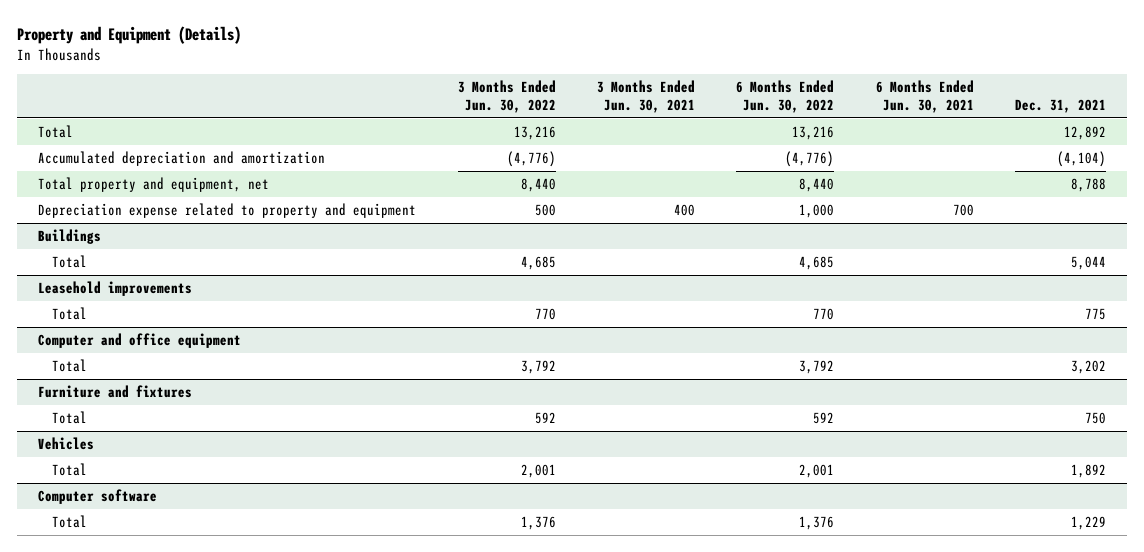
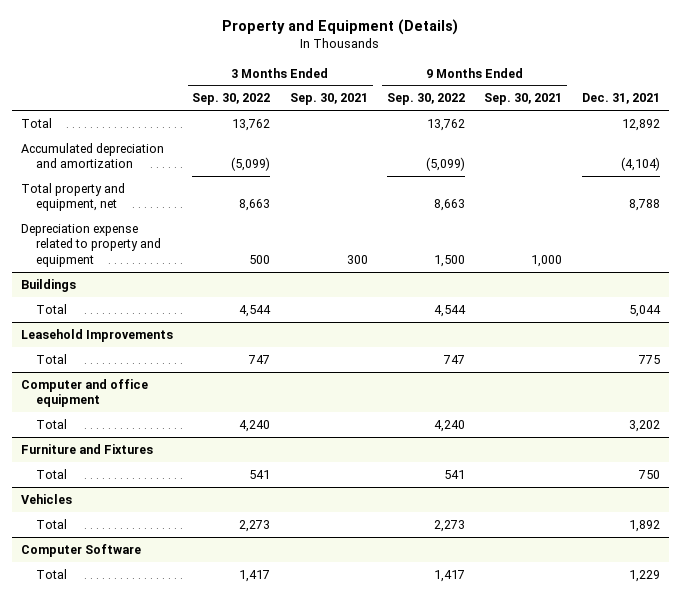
- | 3 Months Ended Jun. 30, 2022 | 3 Months Ended Jun. 30, 2021 | 6 Months Ended Jun. 30, 2022 | 6 Months Ended Jun. 30, 2021 | Dec. 31, 2021
+ | 3 Months Ended Sep. 30, 2022 | 3 Months Ended Sep. 30, 2021 | 9 Months Ended Sep. 30, 2022 | 9 Months Ended Sep. 30, 2021 | Dec. 31, 2021
- Leasehold improvements
+ Leasehold Improvements
- Furniture and fixtures
+ Furniture and Fixtures
- Computer software
+ Computer Software

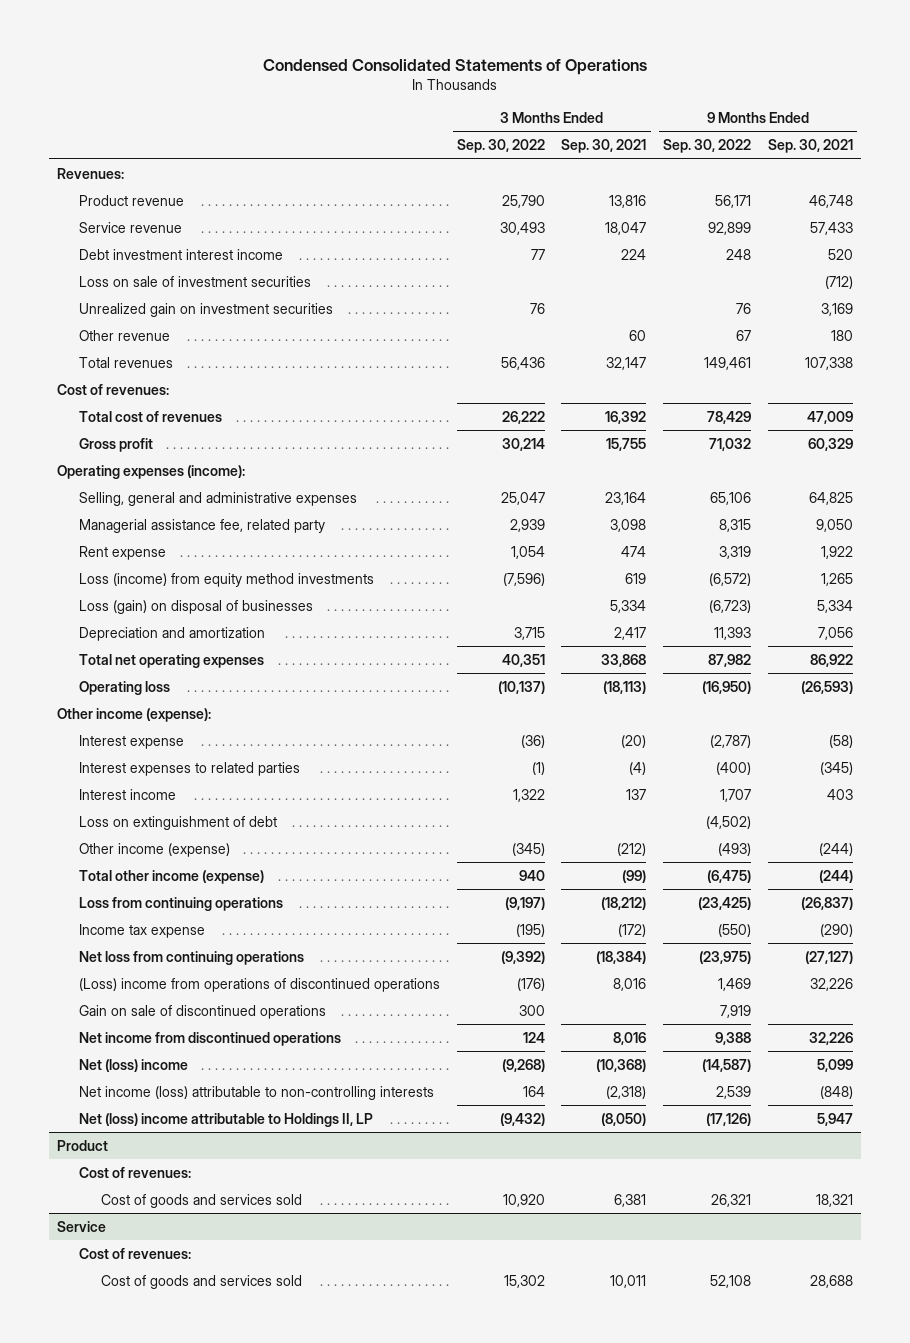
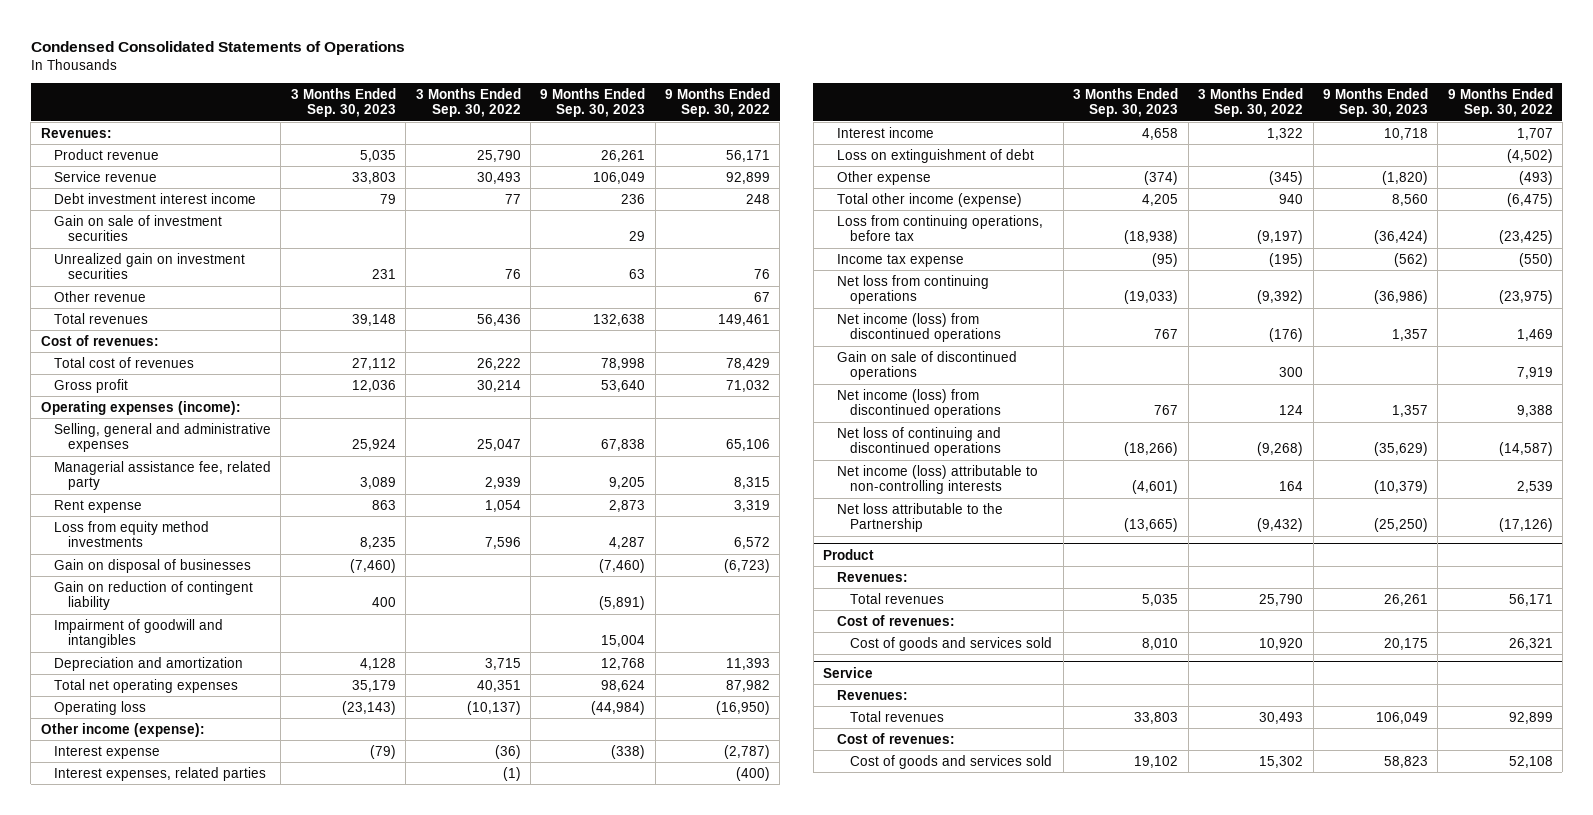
- | 3 Months Ended Sep. 30, 2022 | 3 Months Ended Sep. 30, 2021 | 9 Months Ended Sep. 30, 2022 | 9 Months Ended Sep. 30, 2021
+ | 3 Months Ended Sep. 30, 2023 | 3 Months Ended Sep. 30, 2022 | 9 Months Ended Sep. 30, 2023 | 9 Months Ended Sep. 30, 2022
- Loss on sale of investment securities | | | | (712)
+ Gain on sale of investment securities | | | 29 |
- Loss (income) from equity method investments | (7,596) | 619 | (6,572) | 1,265
- Loss (gain) on disposal of businesses | | 5,334 | (6,723) | 5,334
+ Loss from equity method investments | 8,235 | 7,596 | 4,287 | 6,572
+ Gain on disposal of businesses | (7,460) | | (7,460) | (6,723)
+ Gain on reduction of contingent liability | 400 | | (5,891) |
+ Impairment of goodwill and intangibles | | | 15,004 |
- Interest expenses to related parties | (1) | (4) | (400) | (345)
+ Interest expenses, related parties | | (1) | | (400)
- Other income (expense) | (345) | (212) | (493) | (244)
+ Other expense | (374) | (345) | (1,820) | (493)
- Loss from continuing operations | (9,197) | (18,212) | (23,425) | (26,837)
+ Loss from continuing operations, before tax | (18,938) | (9,197) | (36,424) | (23,425)
- (Loss) income from operations of discontinued operations | (176) | 8,016 | 1,469 | 32,226
+ Net income (loss) from discontinued operations | 767 | (176) | 1,357 | 1,469
- Net income from discontinued operations | 124 | 8,016 | 9,388 | 32,226
- Net (loss) income | (9,268) | (10,368) | (14,587) | 5,099
+ Net income (loss) from discontinued operations | 767 | 124 | 1,357 | 9,388
+ Net loss of continuing and discontinued operations | (18,266) | (9,268) | (35,629) | (14,587)
- Net (loss) income attributable to Holdings II, LP | (9,432) | (8,050) | (17,126) | 5,947
+ Net loss attributable to the Partnership | (13,665) | (9,432) | (25,250) | (17,126)
@ Product
+ Revenues:
+ Total revenues | 5,035 | 25,790 | 26,261 | 56,171
@ Service
+ Revenues:
+ Total revenues | 33,803 | 30,493 | 106,049 | 92,899

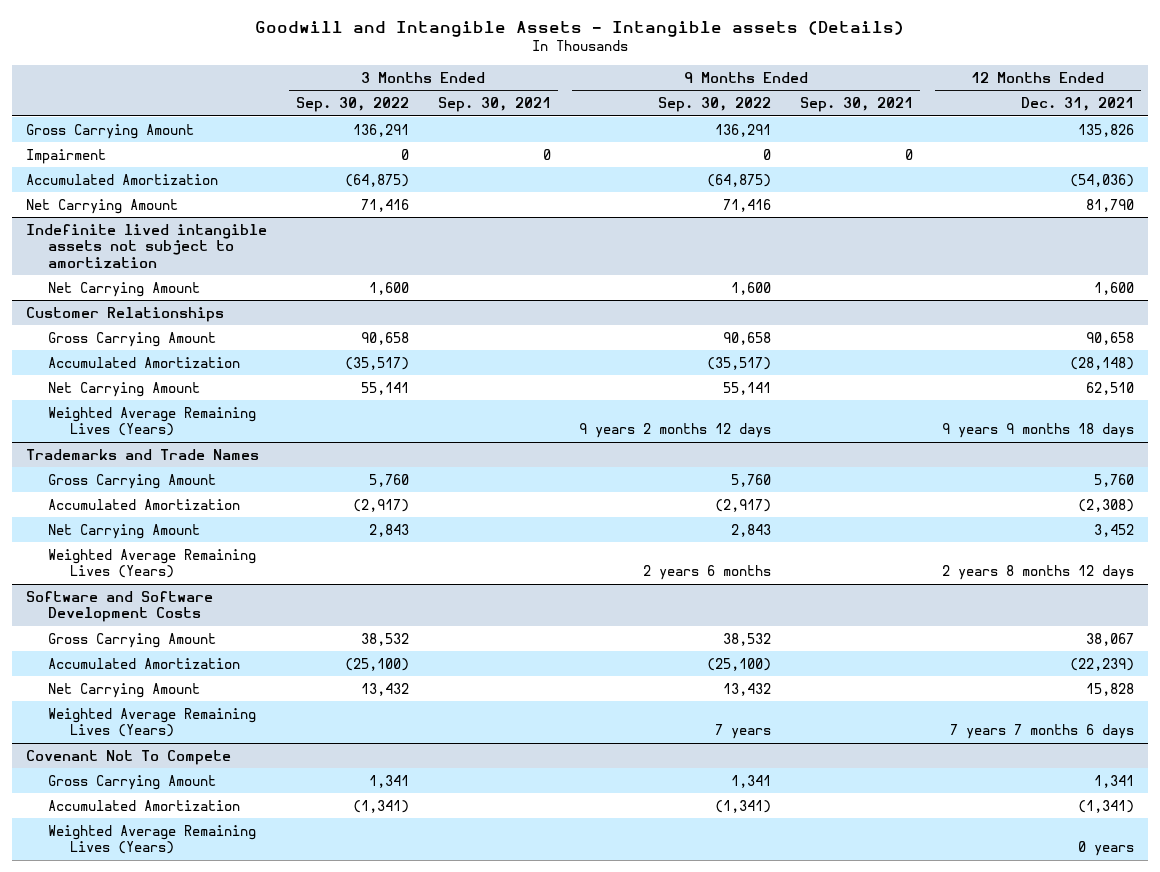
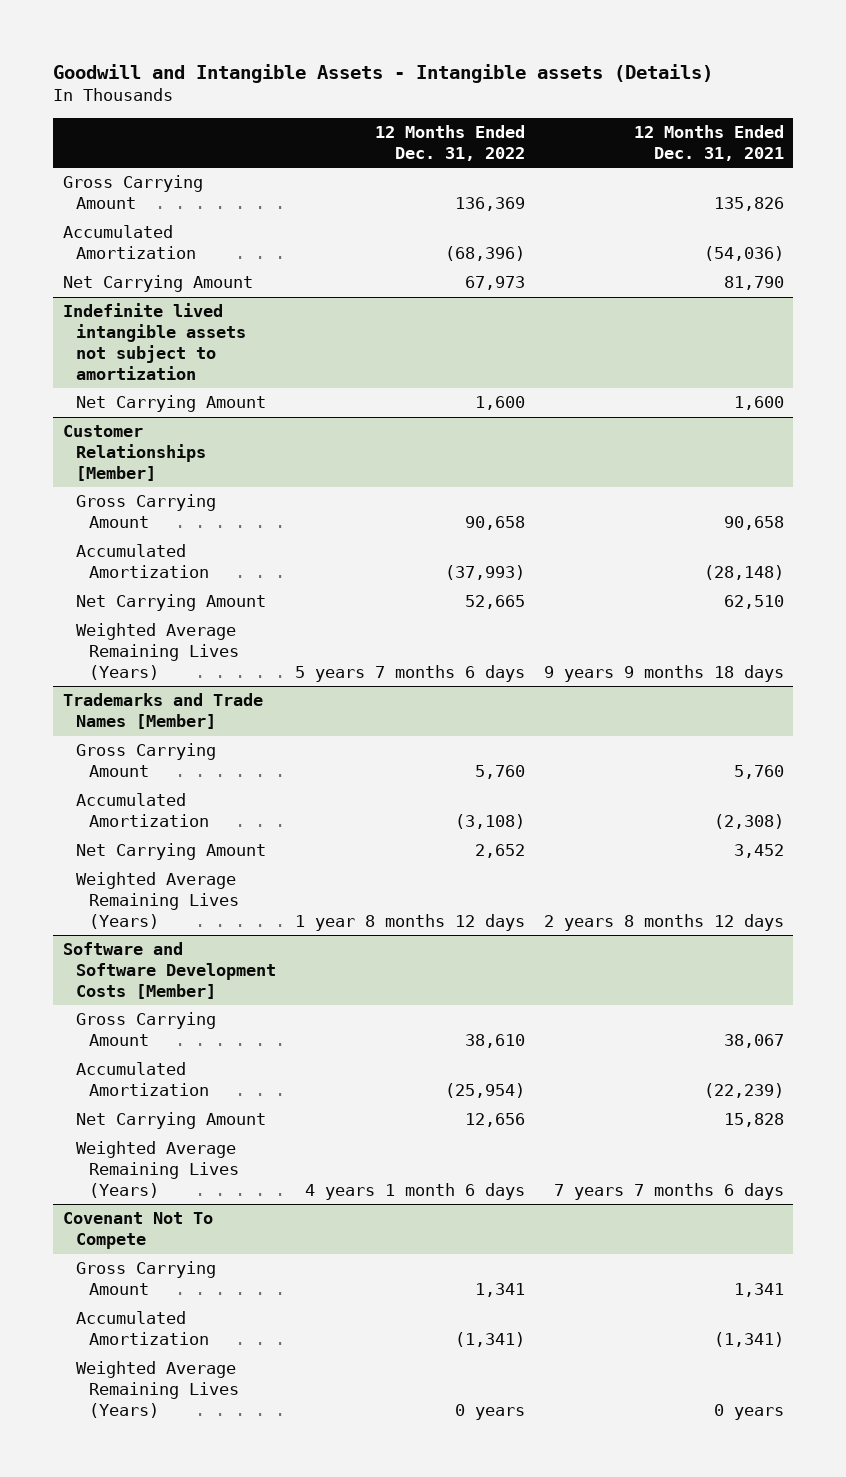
- | 3 Months Ended Sep. 30, 2022 | 3 Months Ended Sep. 30, 2021 | 9 Months Ended Sep. 30, 2022 | 9 Months Ended Sep. 30, 2021 | 12 Months Ended Dec. 31, 2021
+ | 12 Months Ended Dec. 31, 2022 | 12 Months Ended Dec. 31, 2021
- Impairment | 0 | 0 | 0 | 0 |
- Customer Relationships
+ Customer Relationships [Member]
- Trademarks and Trade Names
+ Trademarks and Trade Names [Member]
- Software and Software Development Costs
+ Software and Software Development Costs [Member]

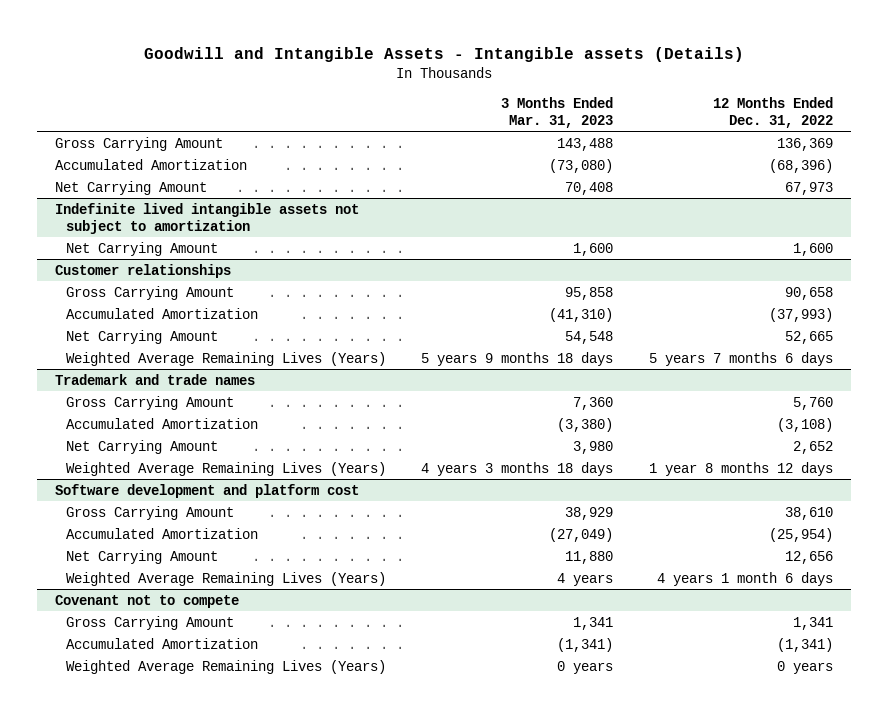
- | 12 Months Ended Dec. 31, 2022 | 12 Months Ended Dec. 31, 2021
+ | 3 Months Ended Mar. 31, 2023 | 12 Months Ended Dec. 31, 2022
- Customer Relationships [Member]
+ Customer relationships
- Trademarks and Trade Names [Member]
+ Trademark and trade names
- Software and Software Development Costs [Member]
+ Software development and platform cost
- Covenant Not To Compete
+ Covenant not to compete

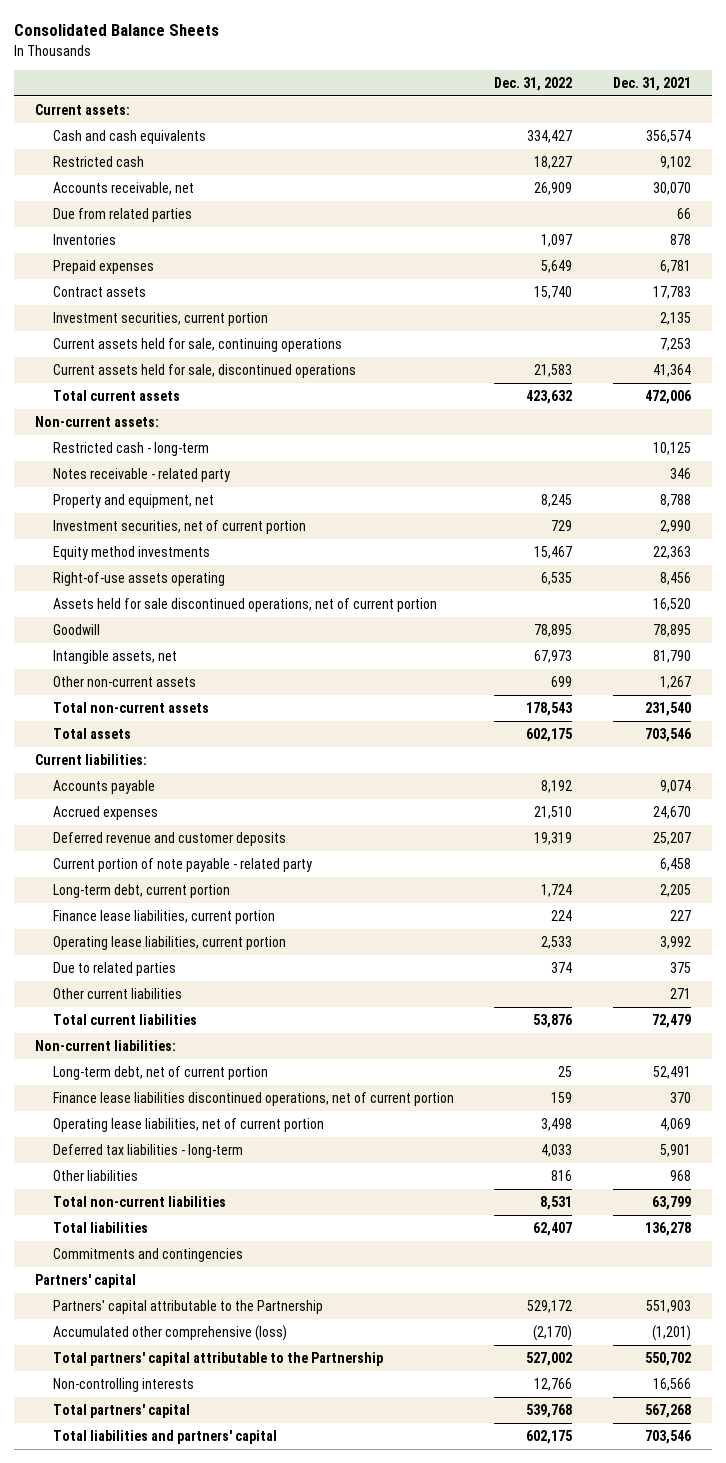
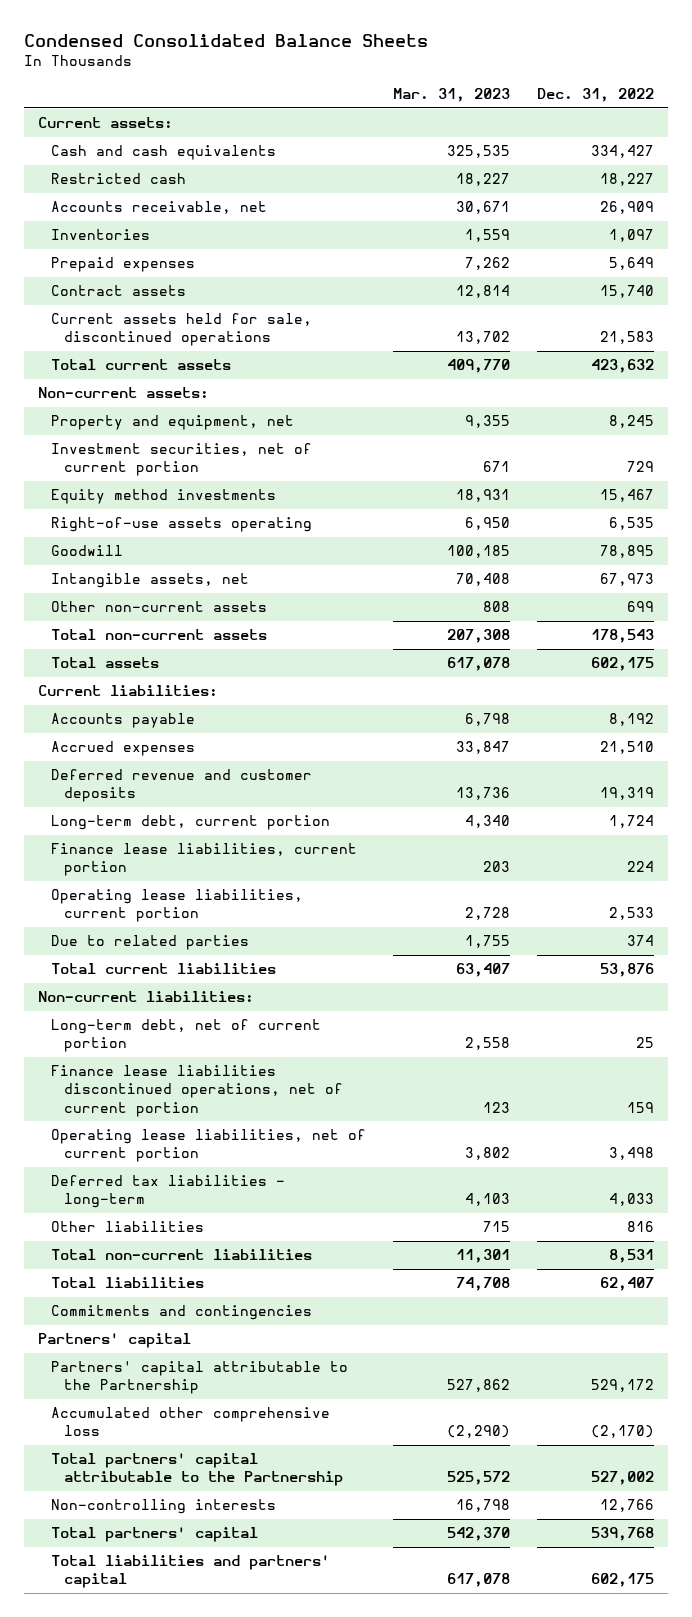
- Consolidated Balance Sheets
+ Condensed Consolidated Balance Sheets
- | Dec. 31, 2022 | Dec. 31, 2021
+ | Mar. 31, 2023 | Dec. 31, 2022
- Due from related parties | | 66
- Investment securities, current portion | | 2,135
- Current assets held for sale, continuing operations | | 7,253
- Restricted cash - long-term | | 10,125
- Notes receivable - related party | | 346
- Assets held for sale discontinued operations, net of current portion | | 16,520
- Current portion of note payable - related party | | 6,458
- Other current liabilities | | 271
- Accumulated other comprehensive (loss) | (2,170) | (1,201)
+ Accumulated other comprehensive loss | (2,290) | (2,170)

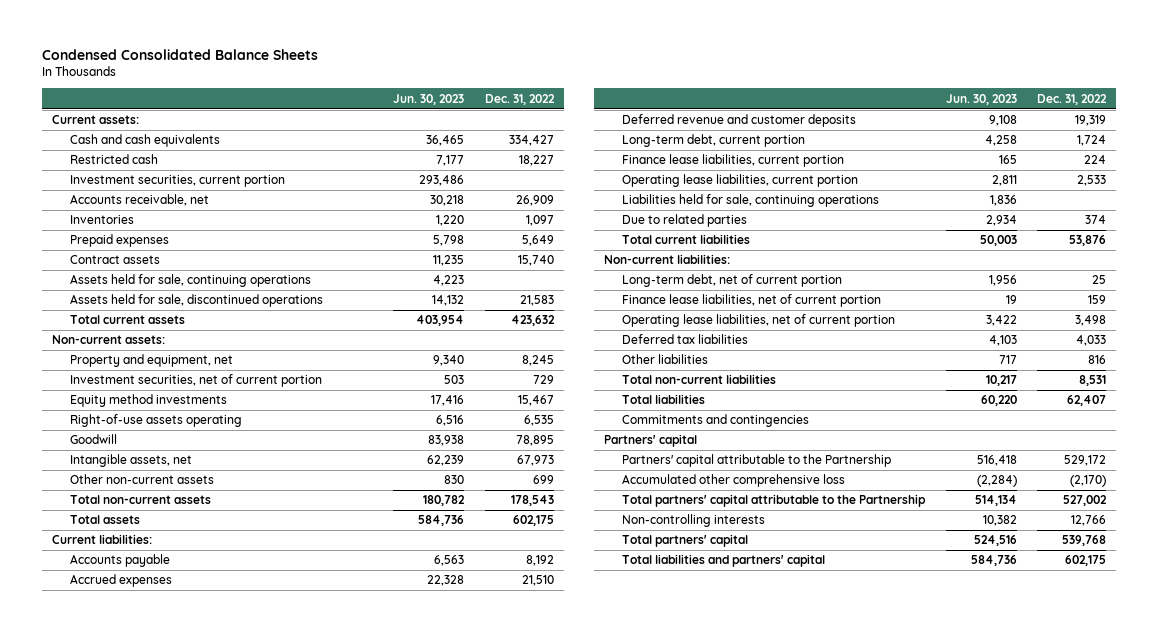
- | Mar. 31, 2023 | Dec. 31, 2022
+ | Jun. 30, 2023 | Dec. 31, 2022
+ Investment securities, current portion | 293,486 |
- Current assets held for sale, discontinued operations | 13,702 | 21,583
+ Assets held for sale, continuing operations | 4,223 |
+ Assets held for sale, discontinued operations | 14,132 | 21,583
+ Liabilities held for sale, continuing operations | 1,836 |
- Finance lease liabilities discontinued operations, net of current portion | 123 | 159
+ Finance lease liabilities, net of current portion | 19 | 159
- Deferred tax liabilities - long-term | 4,103 | 4,033
+ Deferred tax liabilities | 4,103 | 4,033

